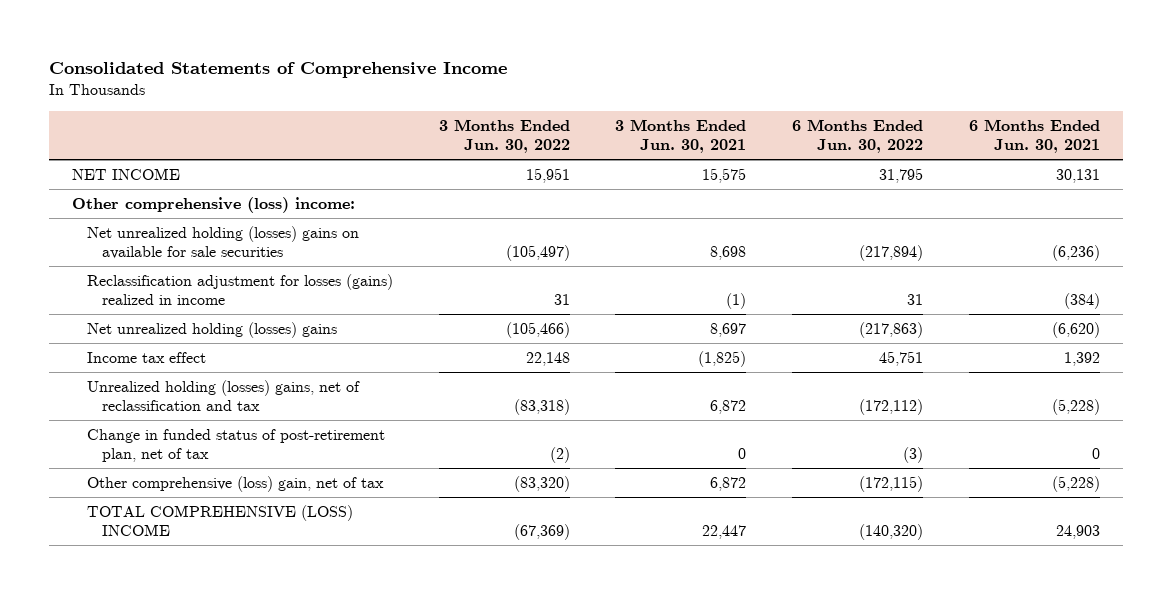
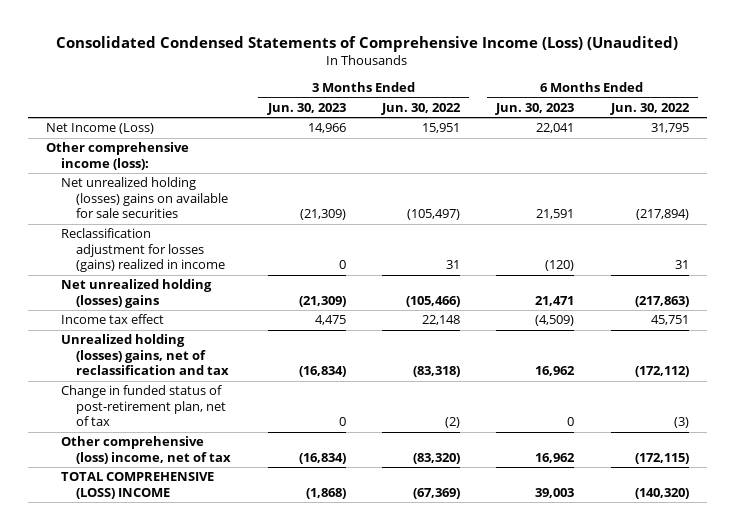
- Consolidated Statements of Comprehensive Income
+ Consolidated Condensed Statements of Comprehensive Income (Loss) (Unaudited)
- | 3 Months Ended Jun. 30, 2022 | 3 Months Ended Jun. 30, 2021 | 6 Months Ended Jun. 30, 2022 | 6 Months Ended Jun. 30, 2021
+ | 3 Months Ended Jun. 30, 2023 | 3 Months Ended Jun. 30, 2022 | 6 Months Ended Jun. 30, 2023 | 6 Months Ended Jun. 30, 2022
- NET INCOME | 15,951 | 15,575 | 31,795 | 30,131
- Other comprehensive (loss) income:
+ Net Income (Loss) | 14,966 | 15,951 | 22,041 | 31,795
+ Other comprehensive income (loss):
- Other comprehensive (loss) gain, net of tax | (83,320) | 6,872 | (172,115) | (5,228)
+ Other comprehensive (loss) income, net of tax | (16,834) | (83,320) | 16,962 | (172,115)

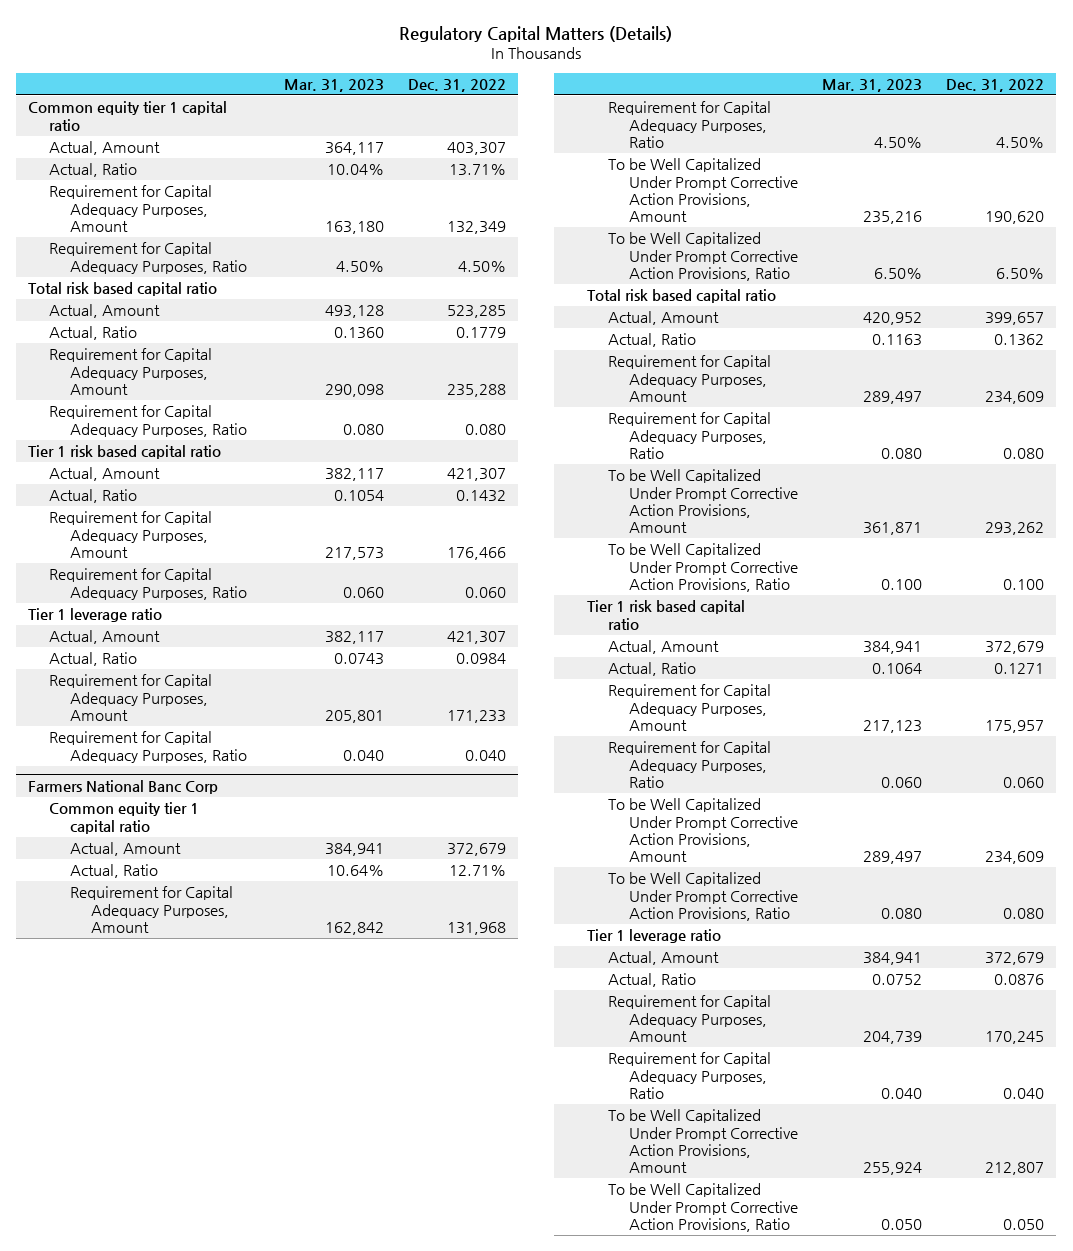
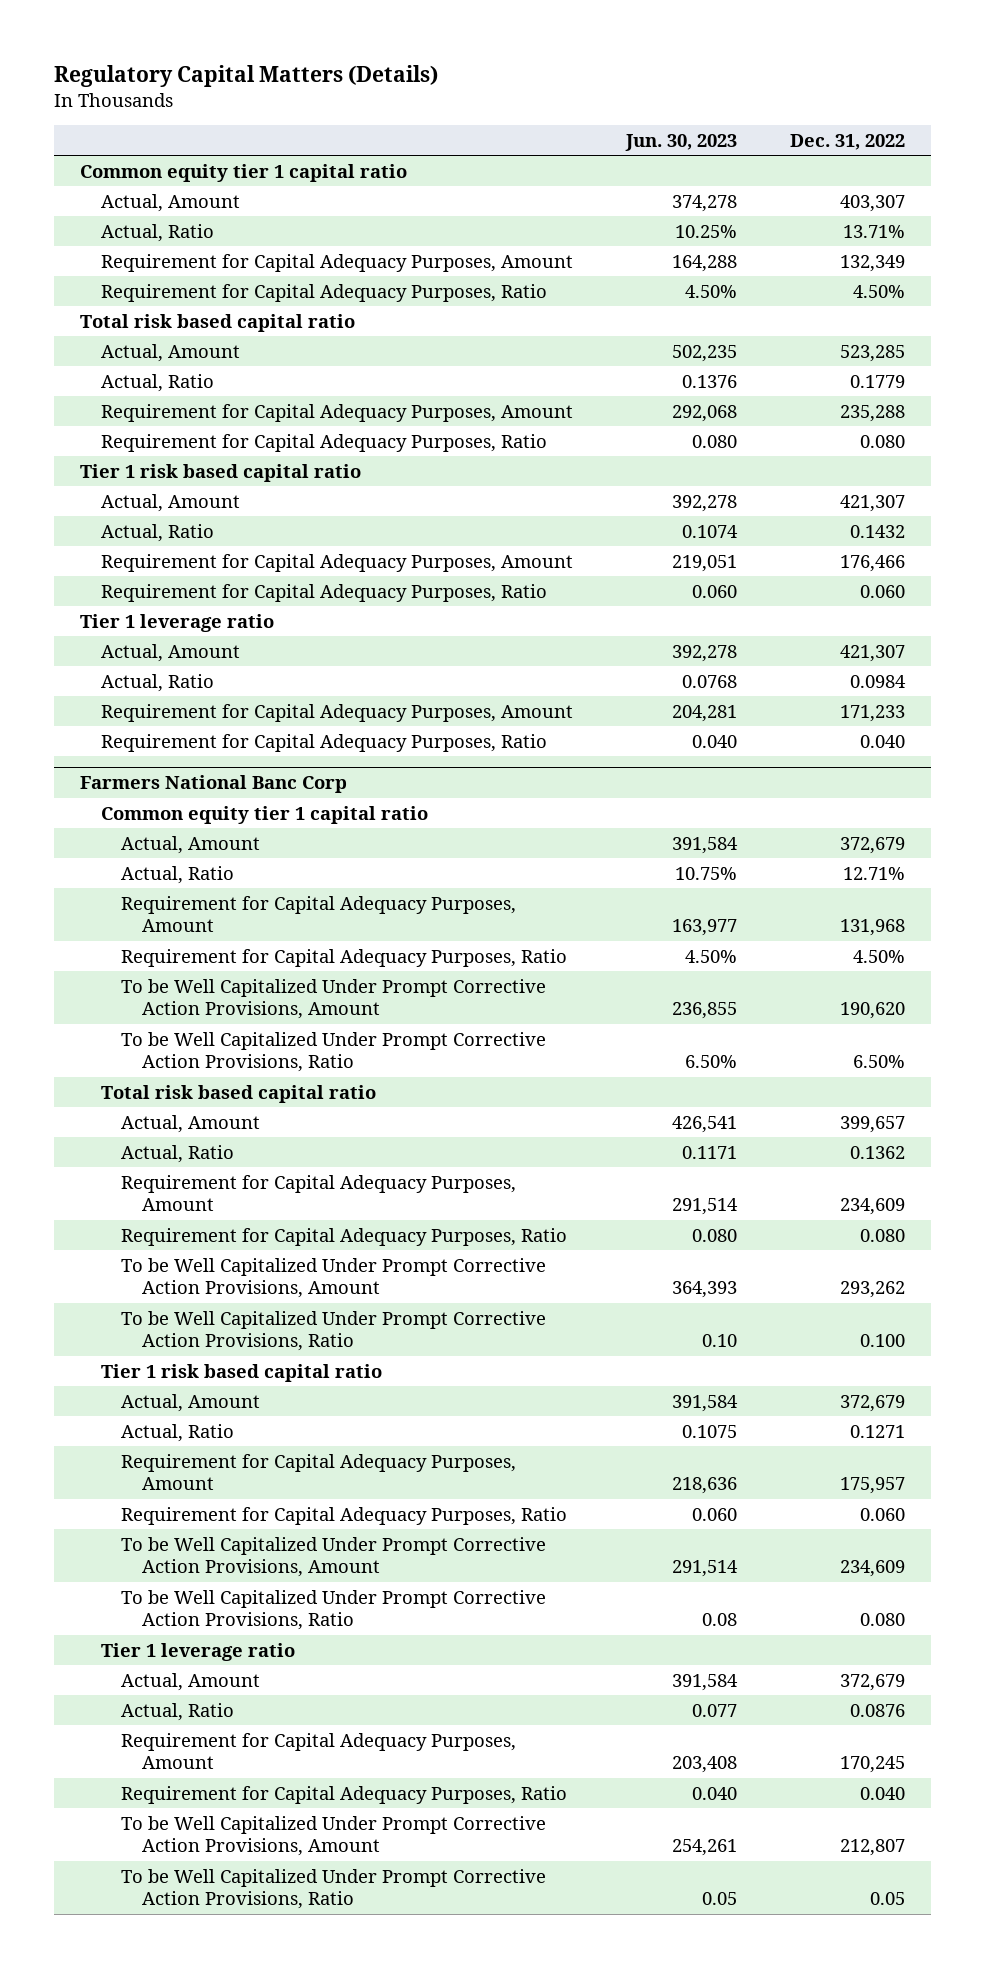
- | Mar. 31, 2023 | Dec. 31, 2022
+ | Jun. 30, 2023 | Dec. 31, 2022
@ Farmers National Banc Corp
- To be Well Capitalized Under Prompt Corrective Action Provisions, Ratio | 0.050 | 0.050
+ To be Well Capitalized Under Prompt Corrective Action Provisions, Ratio | 0.05 | 0.05

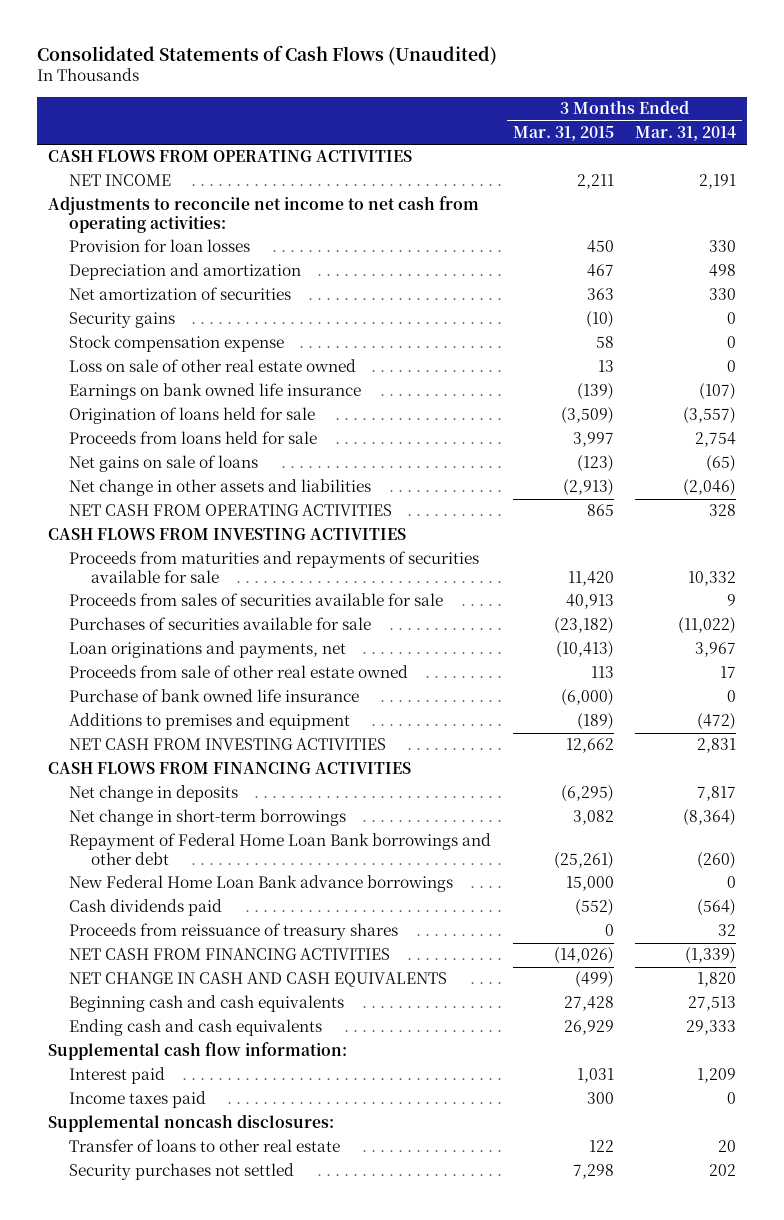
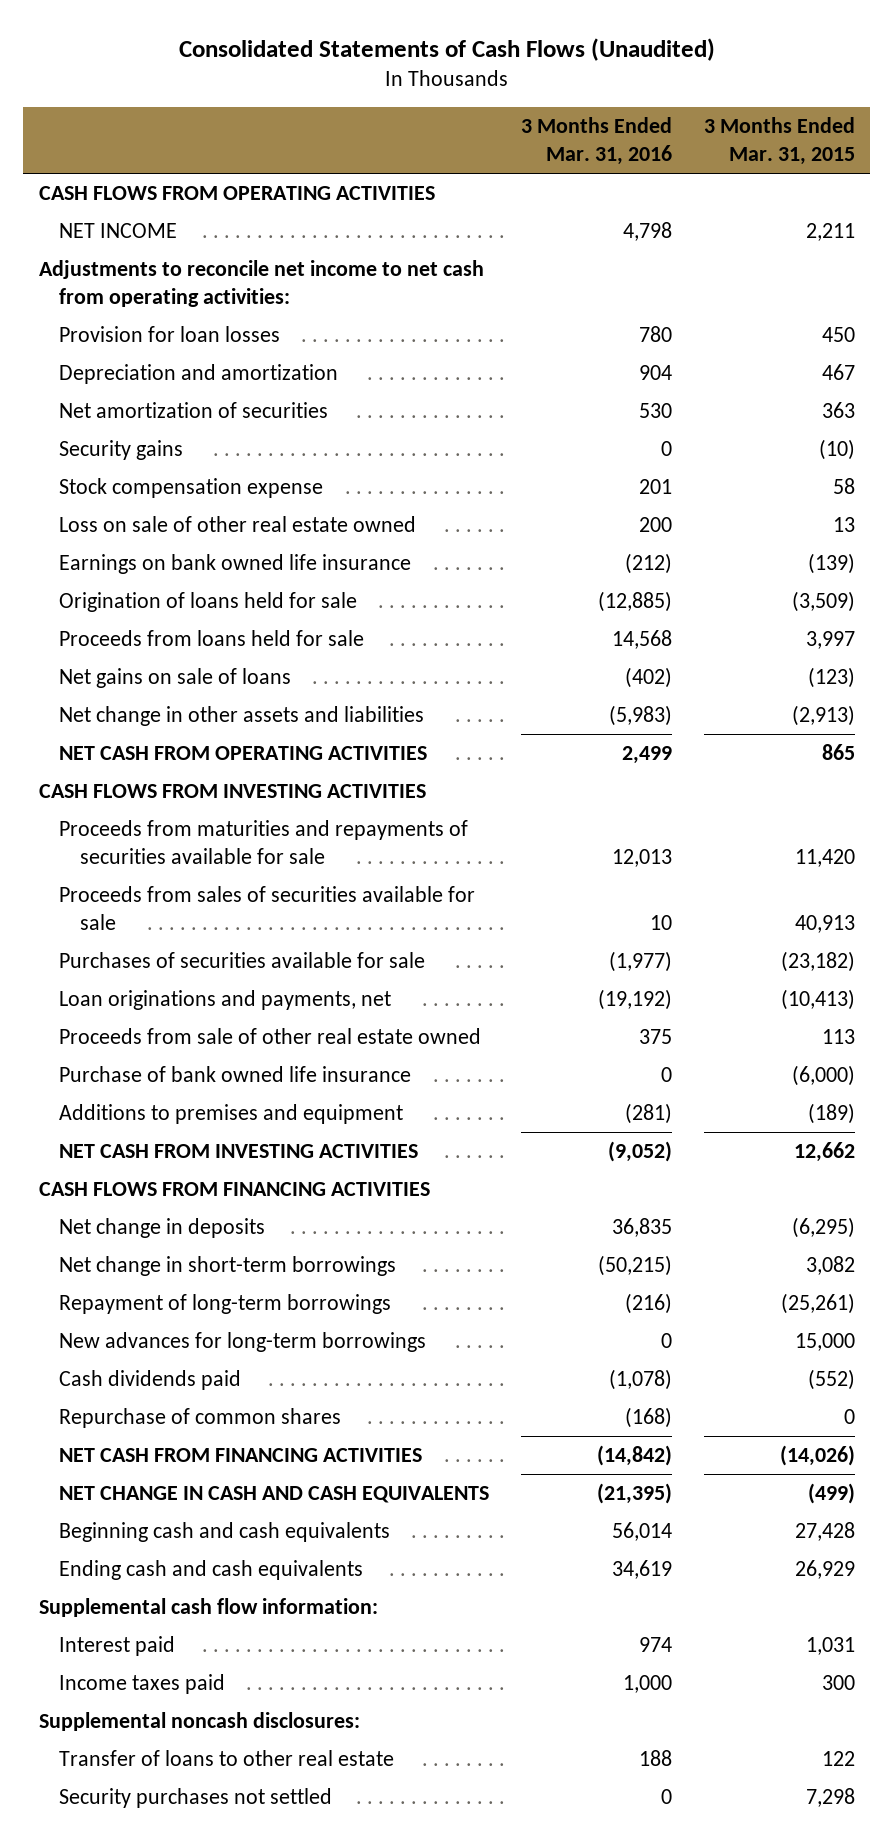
- | 3 Months Ended Mar. 31, 2015 | 3 Months Ended Mar. 31, 2014
+ | 3 Months Ended Mar. 31, 2016 | 3 Months Ended Mar. 31, 2015
- Repayment of Federal Home Loan Bank borrowings and other debt | (25,261) | (260)
- New Federal Home Loan Bank advance borrowings | 15,000 | 0
+ Repayment of long-term borrowings | (216) | (25,261)
+ New advances for long-term borrowings | 0 | 15,000
- Proceeds from reissuance of treasury shares | 0 | 32
+ Repurchase of common shares | (168) | 0

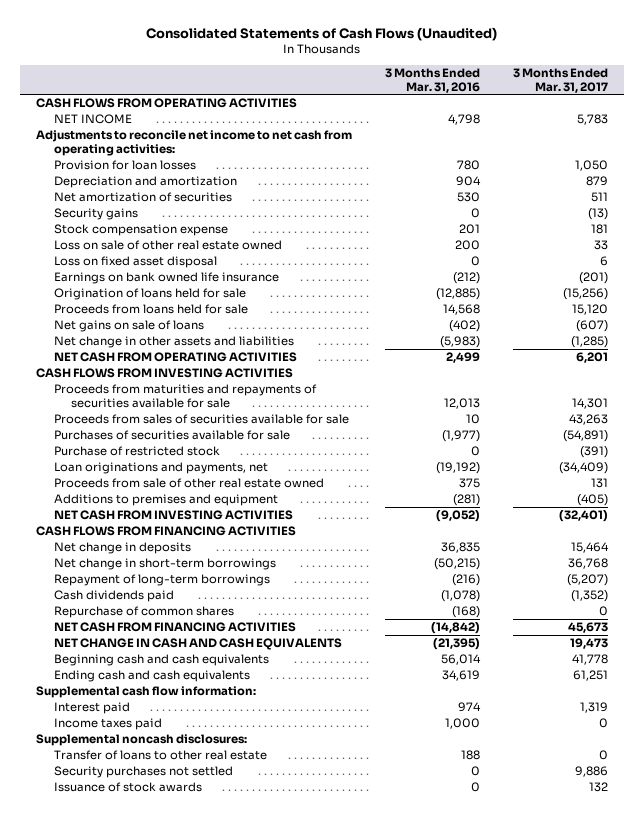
- | 3 Months Ended Mar. 31, 2016 | 3 Months Ended Mar. 31, 2015
+ | 3 Months Ended Mar. 31, 2016 | 3 Months Ended Mar. 31, 2017
+ Loss on fixed asset disposal | 0 | 6
+ Purchase of restricted stock | 0 | (391)
- Purchase of bank owned life insurance | 0 | (6,000)
- New advances for long-term borrowings | 0 | 15,000
+ Issuance of stock awards | 0 | 132

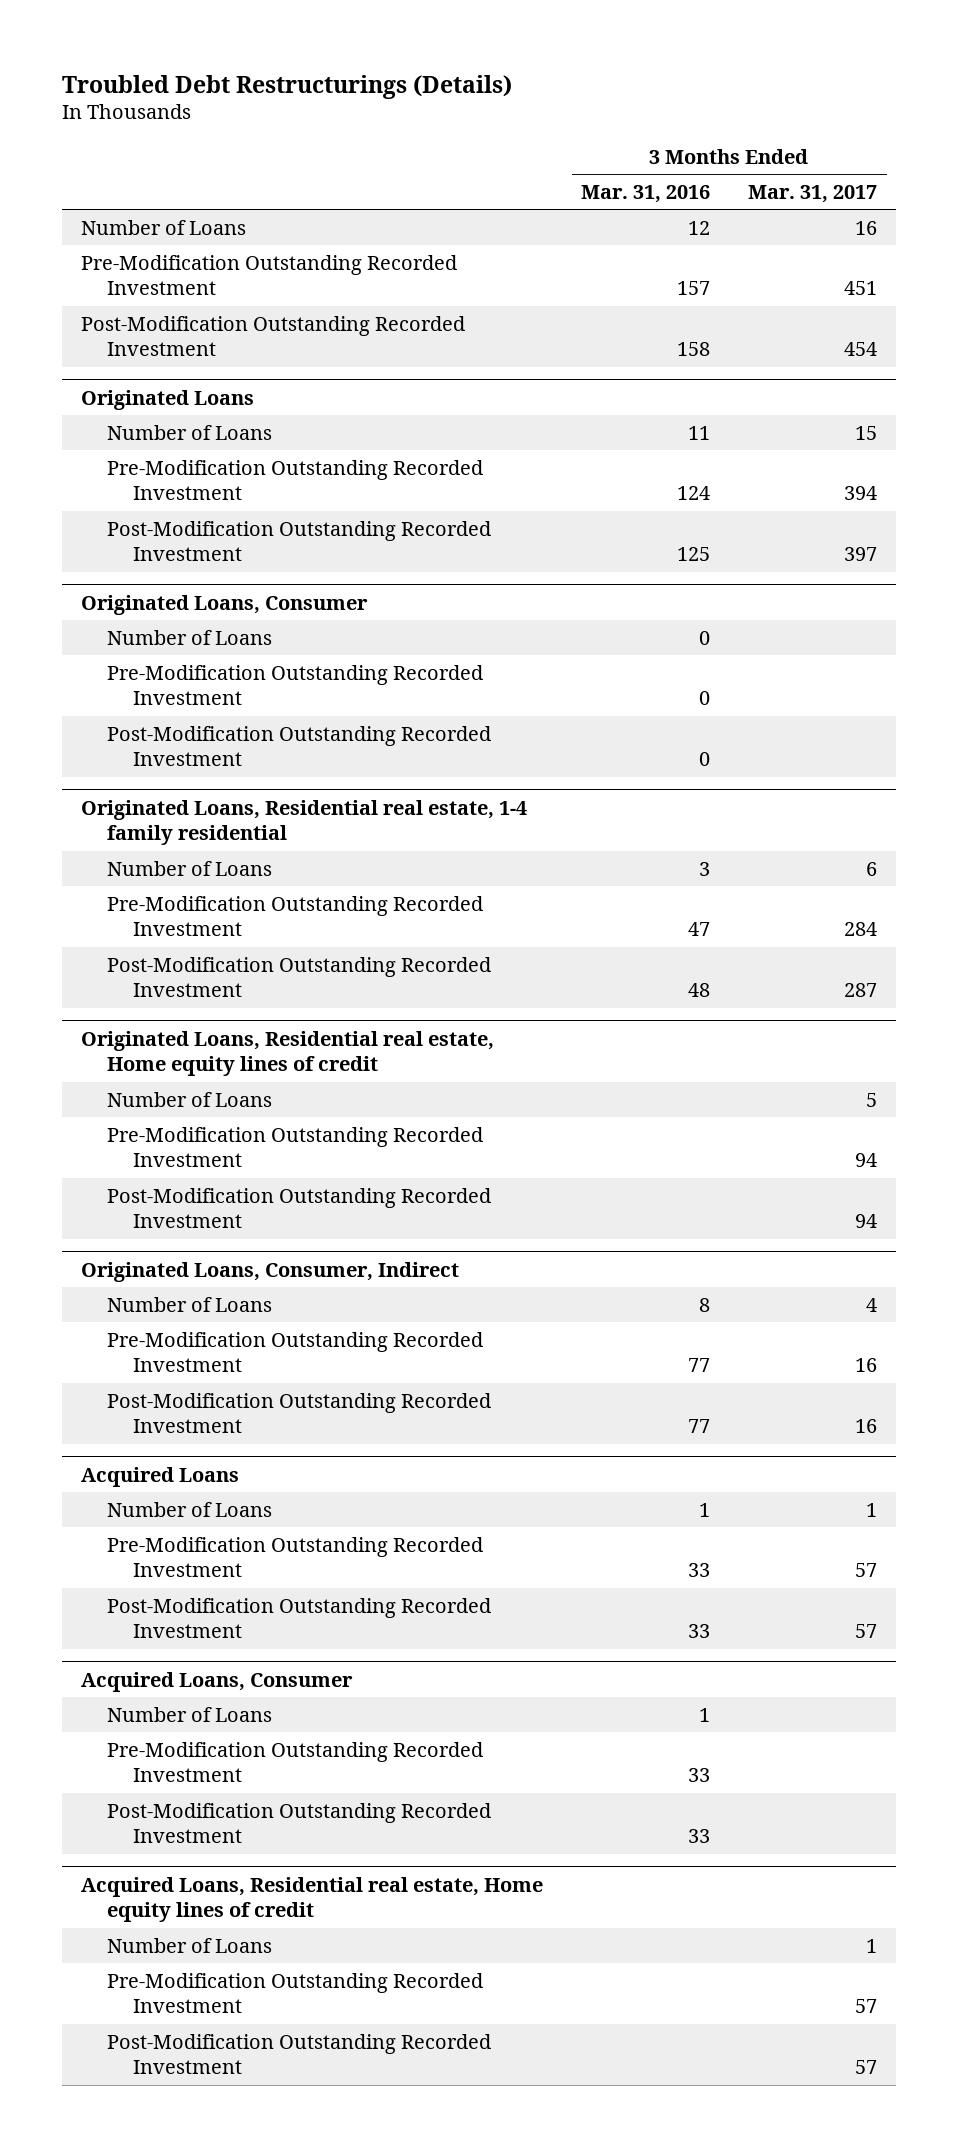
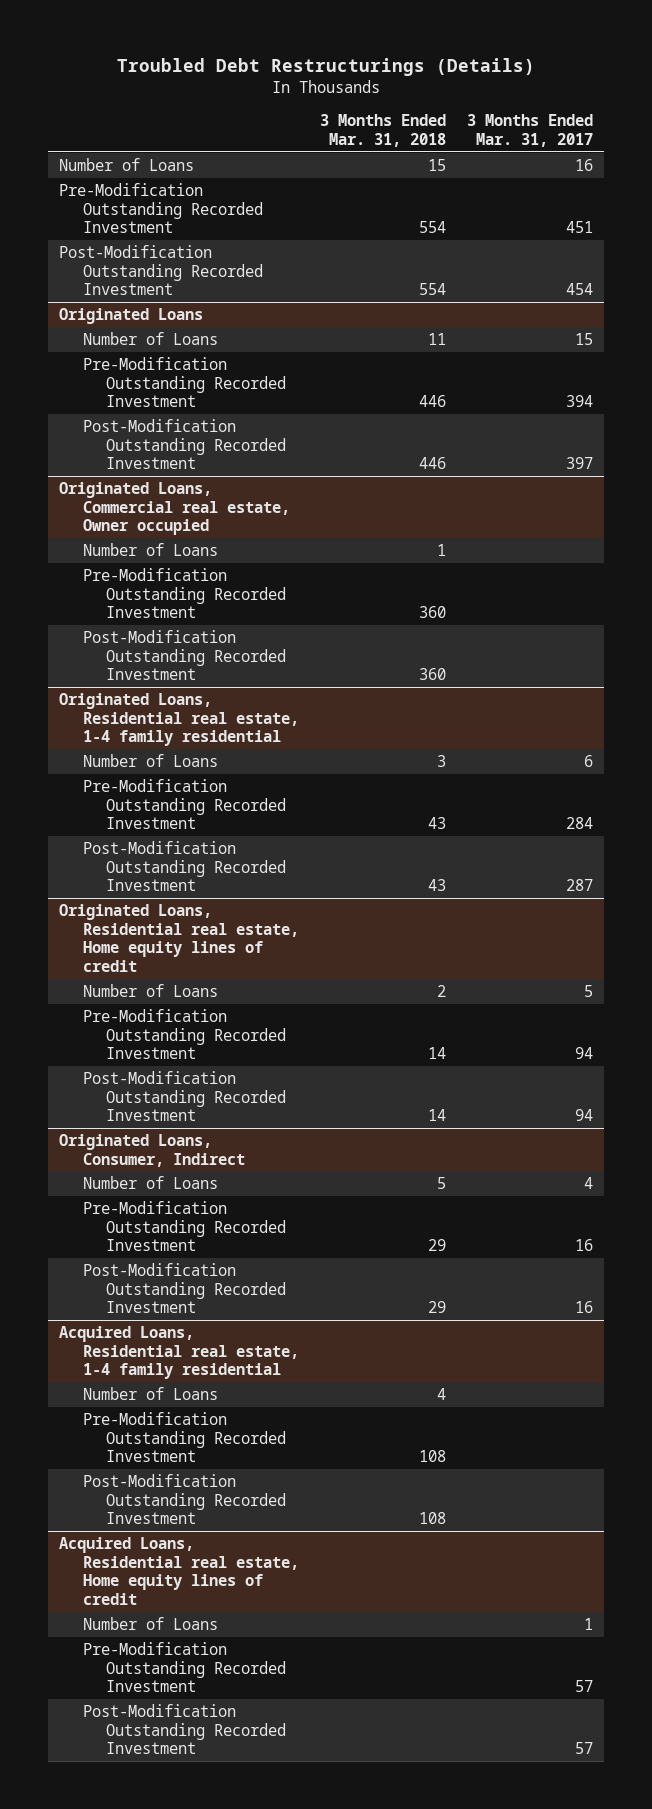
- | 3 Months Ended Mar. 31, 2016 | 3 Months Ended Mar. 31, 2017
+ | 3 Months Ended Mar. 31, 2018 | 3 Months Ended Mar. 31, 2017
- Originated Loans, Consumer
+ Originated Loans, Commercial real estate, Owner occupied
- Acquired Loans
- Number of Loans | 1 | 1
- Pre-Modification Outstanding Recorded Investment | 33 | 57
- Post-Modification Outstanding Recorded Investment | 33 | 57
- Acquired Loans, Consumer
+ Acquired Loans, Residential real estate, 1-4 family residential

